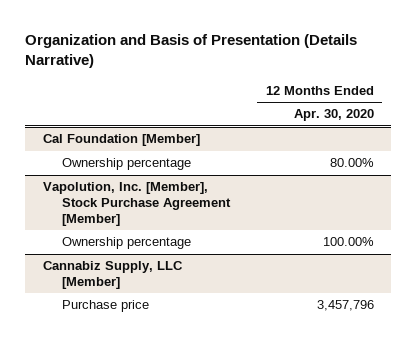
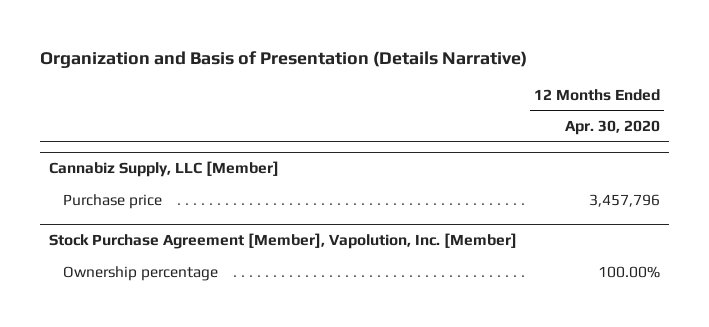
- Cal Foundation [Member]
- Ownership percentage | 80.00%
- Vapolution, Inc. [Member], Stock Purchase Agreement [Member]
- Ownership percentage | 100.00%
+ Stock Purchase Agreement [Member], Vapolution, Inc. [Member]
+ Ownership percentage | 100.00%

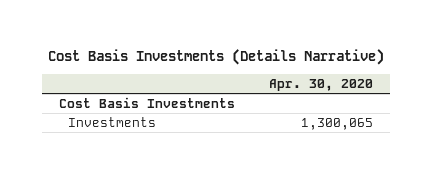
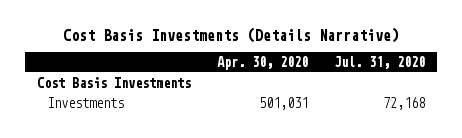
- | Apr. 30, 2020
+ | Apr. 30, 2020 | Jul. 31, 2020
- Investments | 1,300,065
+ Investments | 501,031 | 72,168

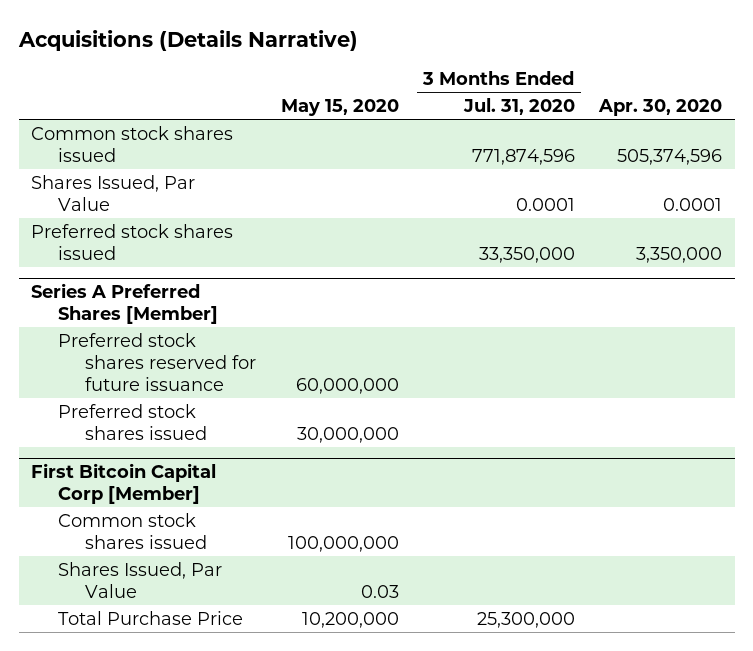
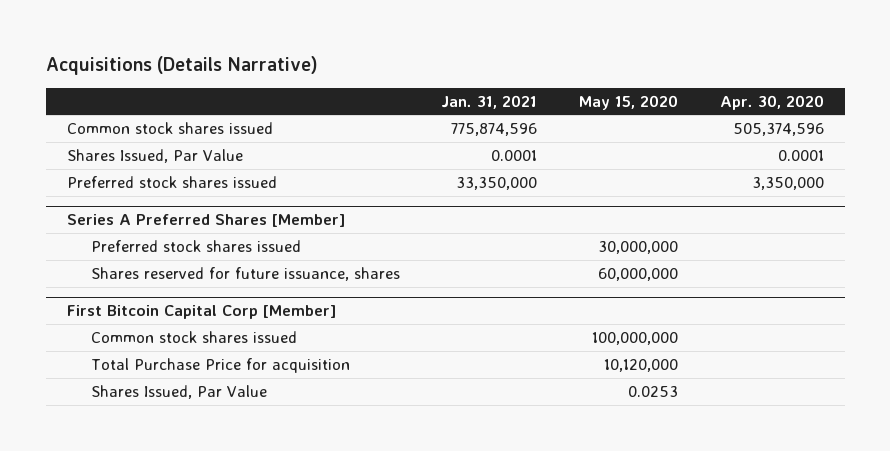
- | May 15, 2020 | 3 Months Ended Jul. 31, 2020 | Apr. 30, 2020
+ | Jan. 31, 2021 | May 15, 2020 | Apr. 30, 2020
@ Series A Preferred Shares [Member]
- Preferred stock shares reserved for future issuance | 60,000,000 | |
+ Shares reserved for future issuance, shares | | 60,000,000 |
@ First Bitcoin Capital Corp [Member]
- Shares Issued, Par Value | 0.03 | |
- Total Purchase Price | 10,200,000 | 25,300,000 |
+ Total Purchase Price for acquisition | | 10,120,000 |
+ Shares Issued, Par Value | | 0.0253 |

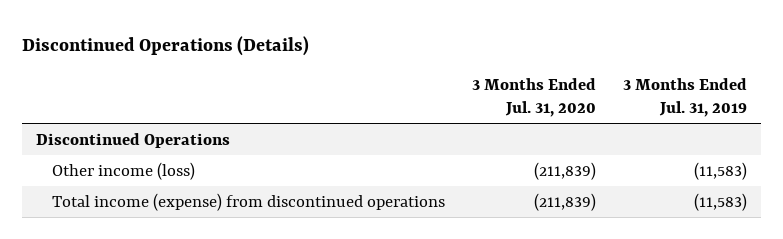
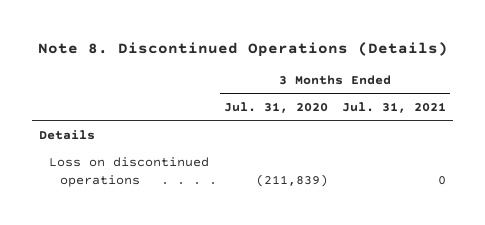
- Discontinued Operations (Details)
+ Note 8. Discontinued Operations (Details)
- | 3 Months Ended Jul. 31, 2020 | 3 Months Ended Jul. 31, 2019
+ | 3 Months Ended Jul. 31, 2020 | 3 Months Ended Jul. 31, 2021
- Discontinued Operations
- Other income (loss) | (211,839) | (11,583)
- Total income (expense) from discontinued operations | (211,839) | (11,583)
+ Details
+ Loss on discontinued operations | (211,839) | 0

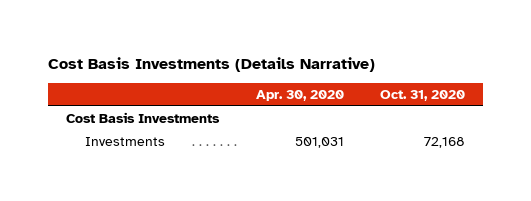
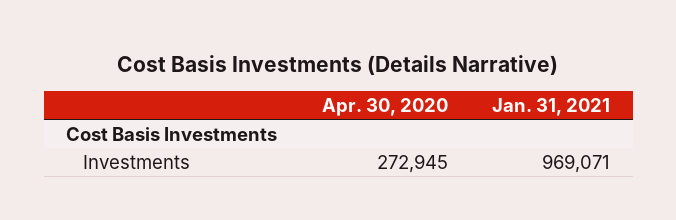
- | Apr. 30, 2020 | Oct. 31, 2020
+ | Apr. 30, 2020 | Jan. 31, 2021
- Investments | 501,031 | 72,168
+ Investments | 272,945 | 969,071

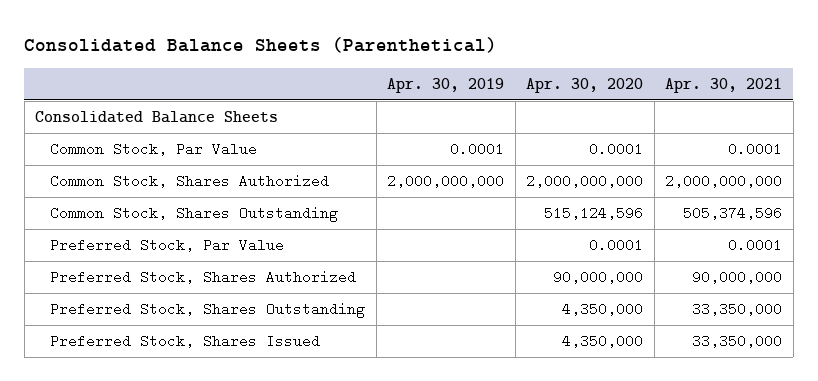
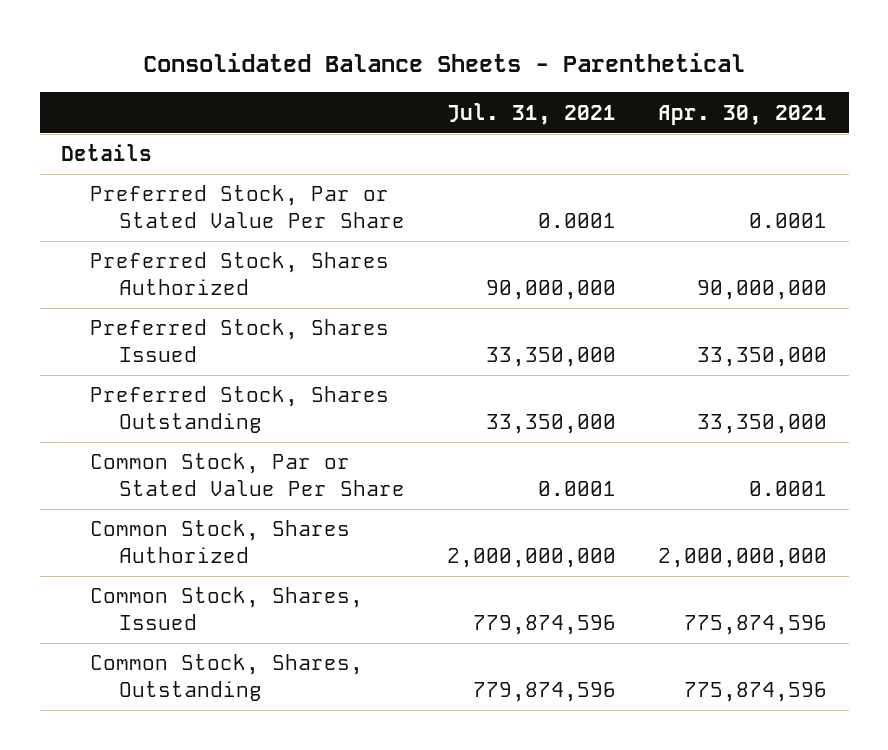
- Consolidated Balance Sheets (Parenthetical)
+ Consolidated Balance Sheets - Parenthetical
- | Apr. 30, 2019 | Apr. 30, 2020 | Apr. 30, 2021
+ | Jul. 31, 2021 | Apr. 30, 2021
- Consolidated Balance Sheets
- Common Stock, Par Value | 0.0001 | 0.0001 | 0.0001
- Common Stock, Shares Outstanding | | 515,124,596 | 505,374,596
- Preferred Stock, Par Value | | 0.0001 | 0.0001
+ Details
+ Preferred Stock, Par or Stated Value Per Share | 0.0001 | 0.0001
moved down: Preferred Stock, Shares Outstanding | 33,350,000 | 33,350,000
+ Common Stock, Par or Stated Value Per Share | 0.0001 | 0.0001
moved down: Common Stock, Shares Authorized | 2,000,000,000 | 2,000,000,000
+ Common Stock, Shares, Issued | 779,874,596 | 775,874,596
+ Common Stock, Shares, Outstanding | 779,874,596 | 775,874,596

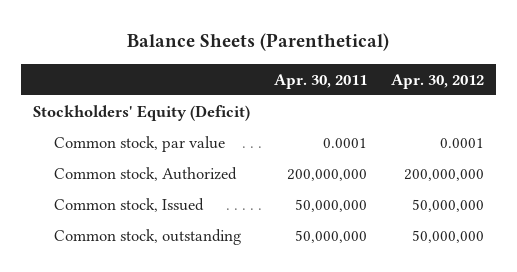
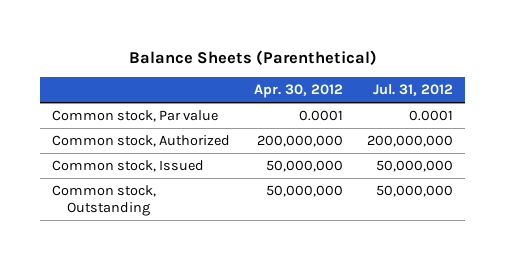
- | Apr. 30, 2011 | Apr. 30, 2012
+ | Apr. 30, 2012 | Jul. 31, 2012
- Stockholders' Equity (Deficit)
- Common stock, par value | 0.0001 | 0.0001
+ Common stock, Par value | 0.0001 | 0.0001
- Common stock, outstanding | 50,000,000 | 50,000,000
+ Common stock, Outstanding | 50,000,000 | 50,000,000

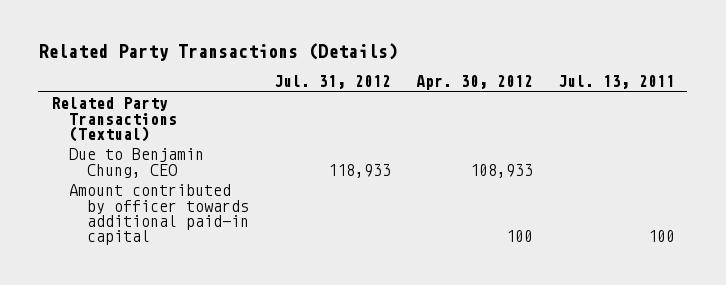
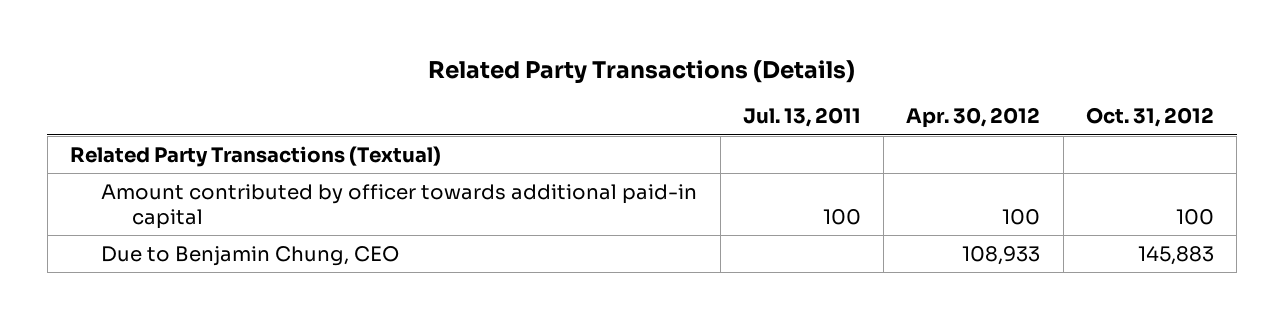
- | Jul. 31, 2012 | Apr. 30, 2012 | Jul. 13, 2011
+ | Jul. 13, 2011 | Apr. 30, 2012 | Oct. 31, 2012
moved down: Due to Benjamin Chung, CEO | | 108,933 | 145,883

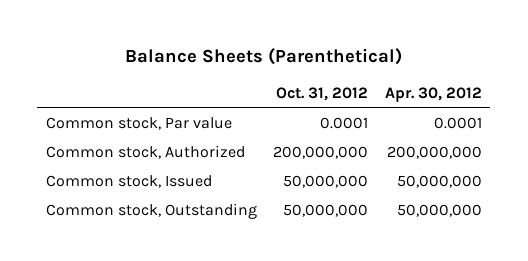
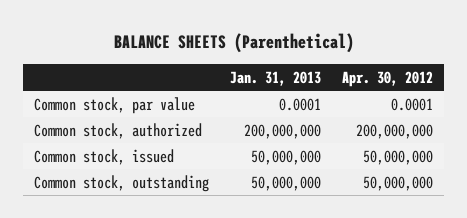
- Balance Sheets (Parenthetical)
+ BALANCE SHEETS (Parenthetical)
- | Oct. 31, 2012 | Apr. 30, 2012
+ | Jan. 31, 2013 | Apr. 30, 2012
- Common stock, Par value | 0.0001 | 0.0001
- Common stock, Authorized | 200,000,000 | 200,000,000
- Common stock, Issued | 50,000,000 | 50,000,000
- Common stock, Outstanding | 50,000,000 | 50,000,000
+ Common stock, par value | 0.0001 | 0.0001
+ Common stock, authorized | 200,000,000 | 200,000,000
+ Common stock, issued | 50,000,000 | 50,000,000
+ Common stock, outstanding | 50,000,000 | 50,000,000

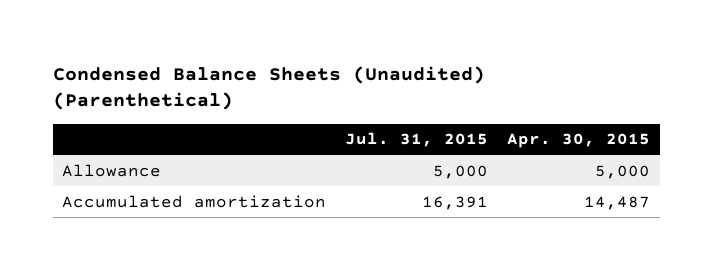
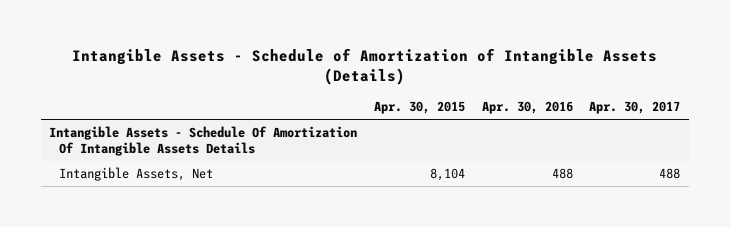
- Condensed Balance Sheets (Unaudited) (Parenthetical)
+ Intangible Assets - Schedule of Amortization of Intangible Assets (Details)
- | Jul. 31, 2015 | Apr. 30, 2015
+ | Apr. 30, 2015 | Apr. 30, 2016 | Apr. 30, 2017
- Allowance | 5,000 | 5,000
- Accumulated amortization | 16,391 | 14,487
+ Intangible Assets - Schedule Of Amortization Of Intangible Assets Details
+ Intangible Assets, Net | 8,104 | 488 | 488

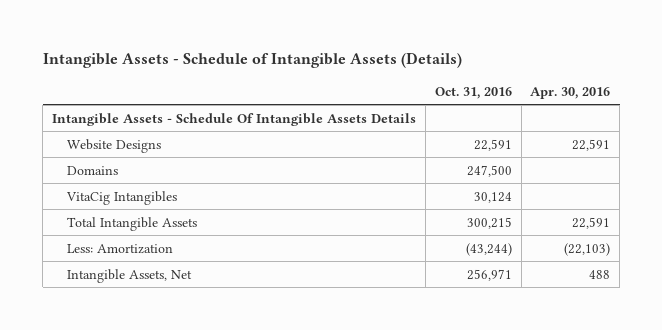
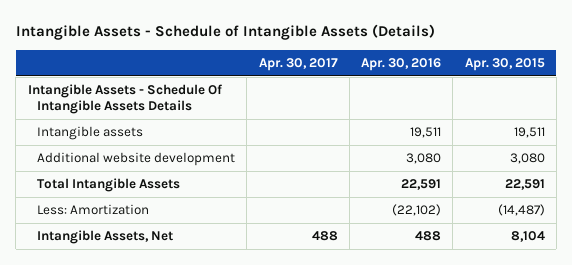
- | Oct. 31, 2016 | Apr. 30, 2016
+ | Apr. 30, 2017 | Apr. 30, 2016 | Apr. 30, 2015
- Website Designs | 22,591 | 22,591
- Domains | 247,500 |
- VitaCig Intangibles | 30,124 |
+ Intangible assets | | 19,511 | 19,511
+ Additional website development | | 3,080 | 3,080
- Less: Amortization | (43,244) | (22,103)
+ Less: Amortization | | (22,102) | (14,487)

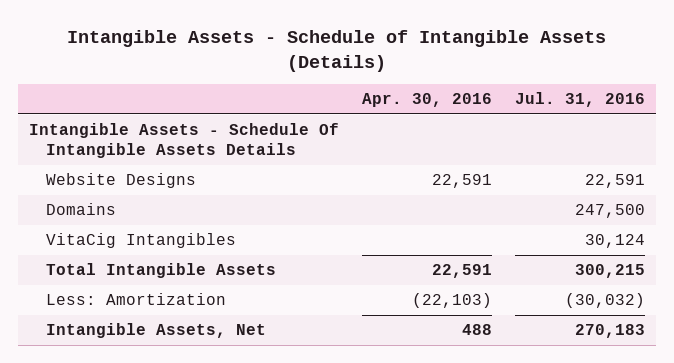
- | Apr. 30, 2017 | Apr. 30, 2016 | Apr. 30, 2015
+ | Apr. 30, 2016 | Jul. 31, 2016
- Intangible assets | | 19,511 | 19,511
- Additional website development | | 3,080 | 3,080
+ Website Designs | 22,591 | 22,591
+ Domains | | 247,500
+ VitaCig Intangibles | | 30,124
- Less: Amortization | | (22,102) | (14,487)
+ Less: Amortization | (22,103) | (30,032)

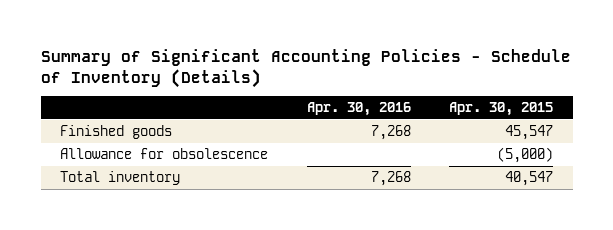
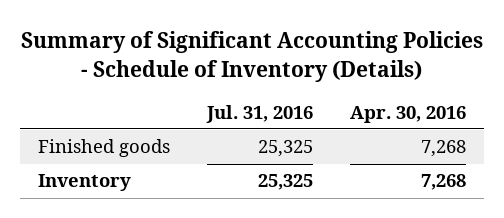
- | Apr. 30, 2016 | Apr. 30, 2015
+ | Jul. 31, 2016 | Apr. 30, 2016
- Allowance for obsolescence | | (5,000)
- Total inventory | 7,268 | 40,547
+ Inventory | 25,325 | 7,268

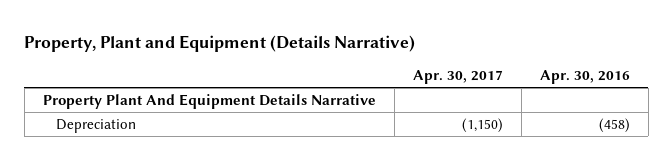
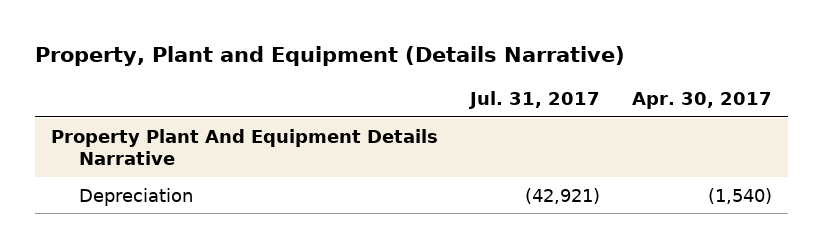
- | Apr. 30, 2017 | Apr. 30, 2016
+ | Jul. 31, 2017 | Apr. 30, 2017
- Depreciation | (1,150) | (458)
+ Depreciation | (42,921) | (1,540)

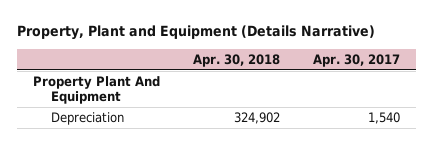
- | Jul. 31, 2017 | Apr. 30, 2017
+ | Apr. 30, 2018 | Apr. 30, 2017
- Property Plant And Equipment Details Narrative
- Depreciation | (42,921) | (1,540)
+ Property Plant And Equipment
+ Depreciation | 324,902 | 1,540

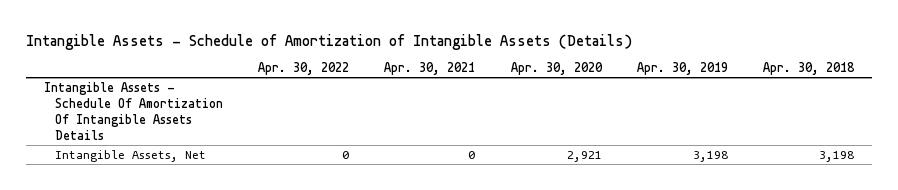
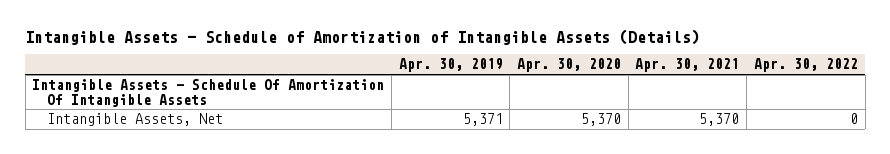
- | Apr. 30, 2022 | Apr. 30, 2021 | Apr. 30, 2020 | Apr. 30, 2019 | Apr. 30, 2018
+ | Apr. 30, 2019 | Apr. 30, 2020 | Apr. 30, 2021 | Apr. 30, 2022
- Intangible Assets - Schedule Of Amortization Of Intangible Assets Details
- Intangible Assets, Net | 0 | 0 | 2,921 | 3,198 | 3,198
+ Intangible Assets - Schedule Of Amortization Of Intangible Assets
+ Intangible Assets, Net | 5,371 | 5,370 | 5,370 | 0

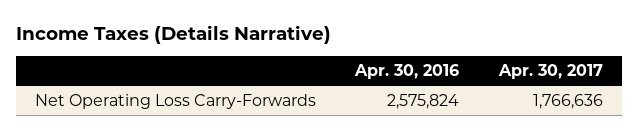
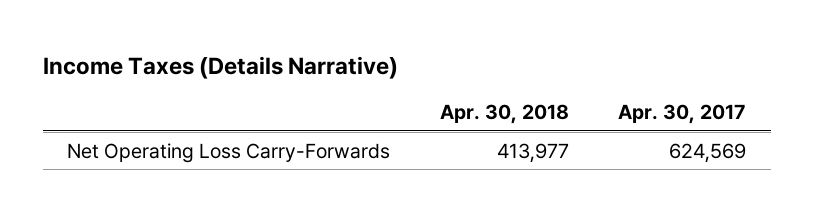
- | Apr. 30, 2016 | Apr. 30, 2017
+ | Apr. 30, 2018 | Apr. 30, 2017
- Net Operating Loss Carry-Forwards | 2,575,824 | 1,766,636
+ Net Operating Loss Carry-Forwards | 413,977 | 624,569

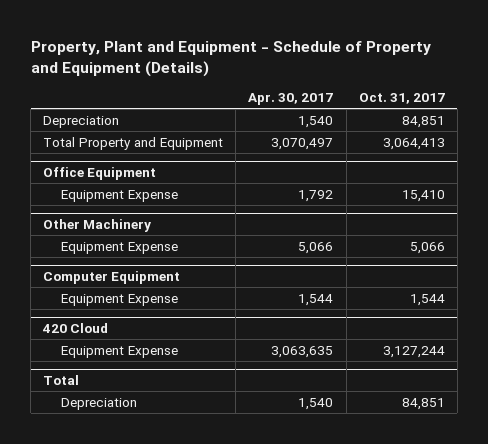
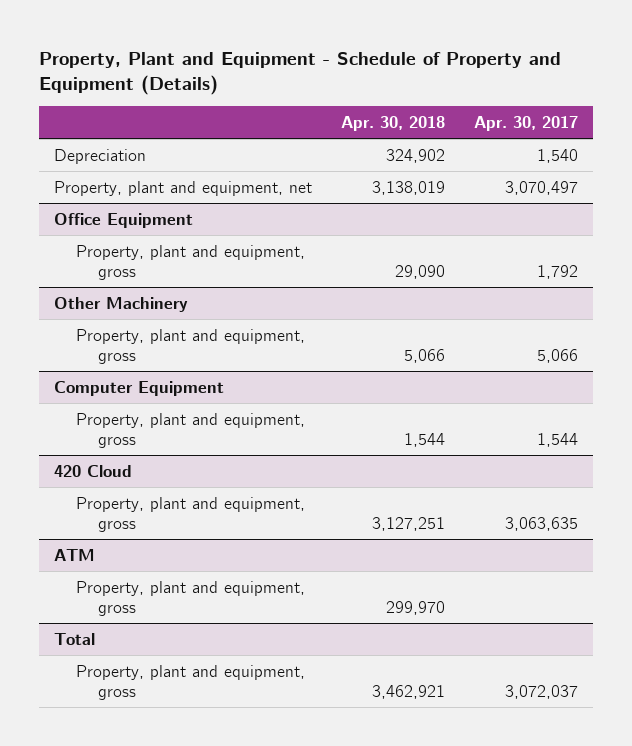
- | Apr. 30, 2017 | Oct. 31, 2017
+ | Apr. 30, 2018 | Apr. 30, 2017
- Total Property and Equipment | 3,070,497 | 3,064,413
+ Property, plant and equipment, net | 3,138,019 | 3,070,497
@ Office Equipment
- Equipment Expense | 1,792 | 15,410
+ Property, plant and equipment, gross | 29,090 | 1,792
@ Other Machinery
- Equipment Expense | 5,066 | 5,066
+ Property, plant and equipment, gross | 5,066 | 5,066
@ Computer Equipment
- Equipment Expense | 1,544 | 1,544
+ Property, plant and equipment, gross | 1,544 | 1,544
@ 420 Cloud
- Equipment Expense | 3,063,635 | 3,127,244
+ Property, plant and equipment, gross | 3,127,251 | 3,063,635
+ ATM
+ Property, plant and equipment, gross | 299,970 |
@ Total
- Depreciation | 1,540 | 84,851
+ Property, plant and equipment, gross | 3,462,921 | 3,072,037

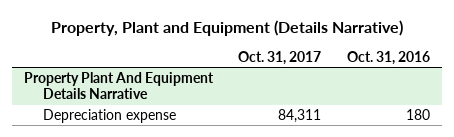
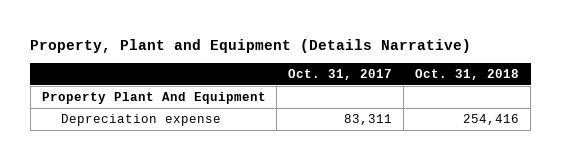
- | Oct. 31, 2017 | Oct. 31, 2016
+ | Oct. 31, 2017 | Oct. 31, 2018
- Property Plant And Equipment Details Narrative
- Depreciation expense | 84,311 | 180
+ Property Plant And Equipment
+ Depreciation expense | 83,311 | 254,416

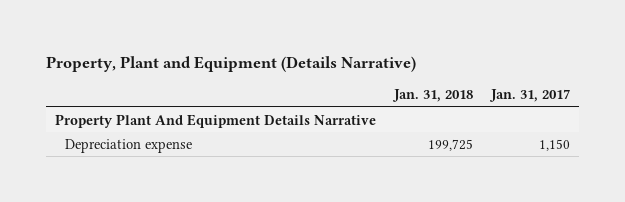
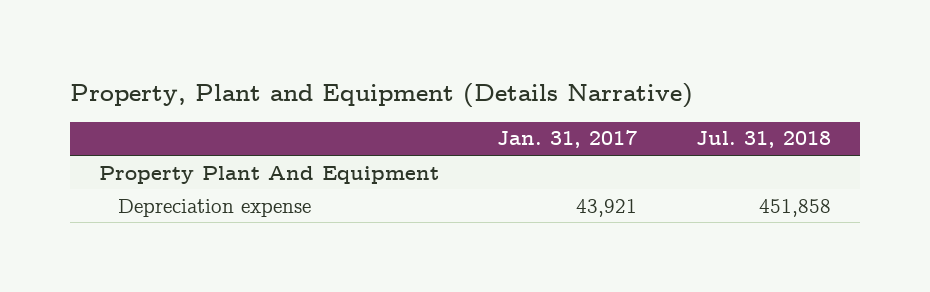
- | Jan. 31, 2018 | Jan. 31, 2017
+ | Jan. 31, 2017 | Jul. 31, 2018
- Property Plant And Equipment Details Narrative
- Depreciation expense | 199,725 | 1,150
+ Property Plant And Equipment
+ Depreciation expense | 43,921 | 451,858

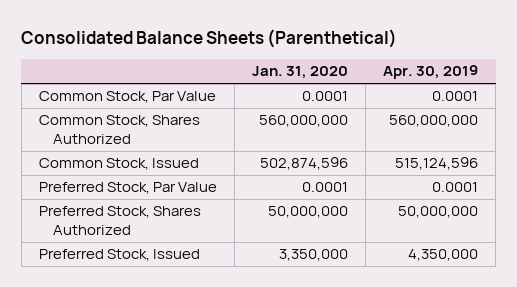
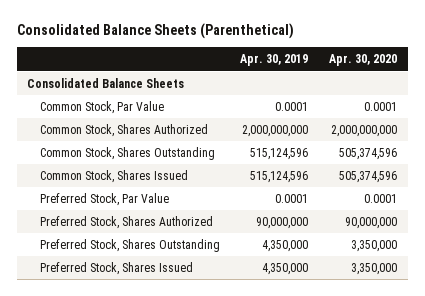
- | Jan. 31, 2020 | Apr. 30, 2019
+ | Apr. 30, 2019 | Apr. 30, 2020
+ Consolidated Balance Sheets
- Common Stock, Shares Authorized | 560,000,000 | 560,000,000
- Common Stock, Issued | 502,874,596 | 515,124,596
+ Common Stock, Shares Authorized | 2,000,000,000 | 2,000,000,000
+ Common Stock, Shares Outstanding | 515,124,596 | 505,374,596
+ Common Stock, Shares Issued | 515,124,596 | 505,374,596
- Preferred Stock, Shares Authorized | 50,000,000 | 50,000,000
- Preferred Stock, Issued | 3,350,000 | 4,350,000
+ Preferred Stock, Shares Authorized | 90,000,000 | 90,000,000
+ Preferred Stock, Shares Outstanding | 4,350,000 | 3,350,000
+ Preferred Stock, Shares Issued | 4,350,000 | 3,350,000

